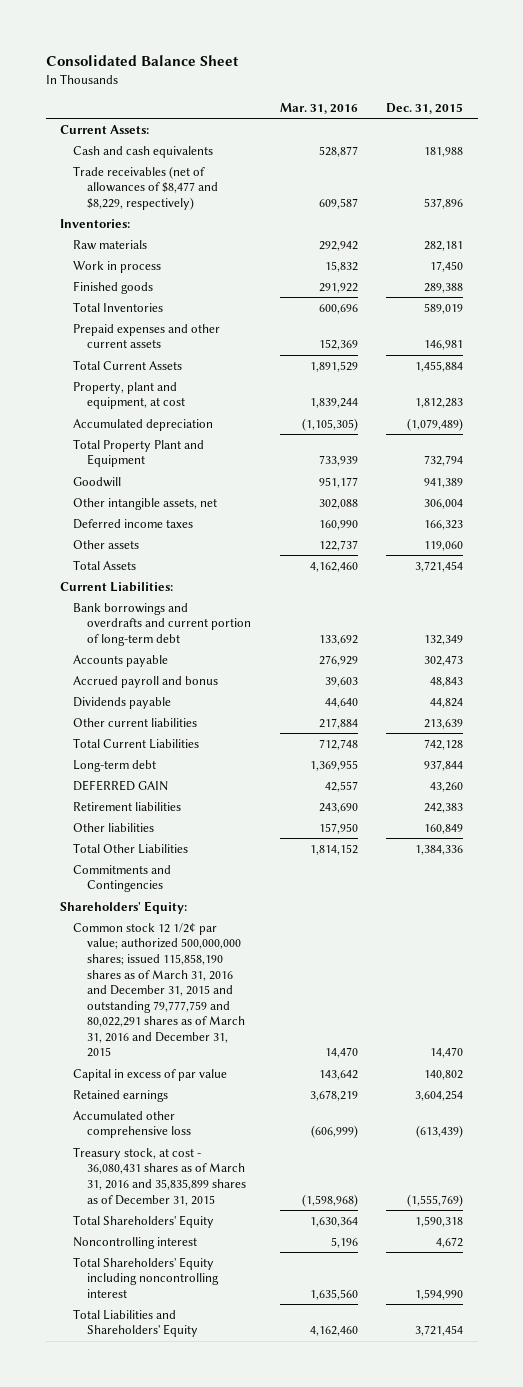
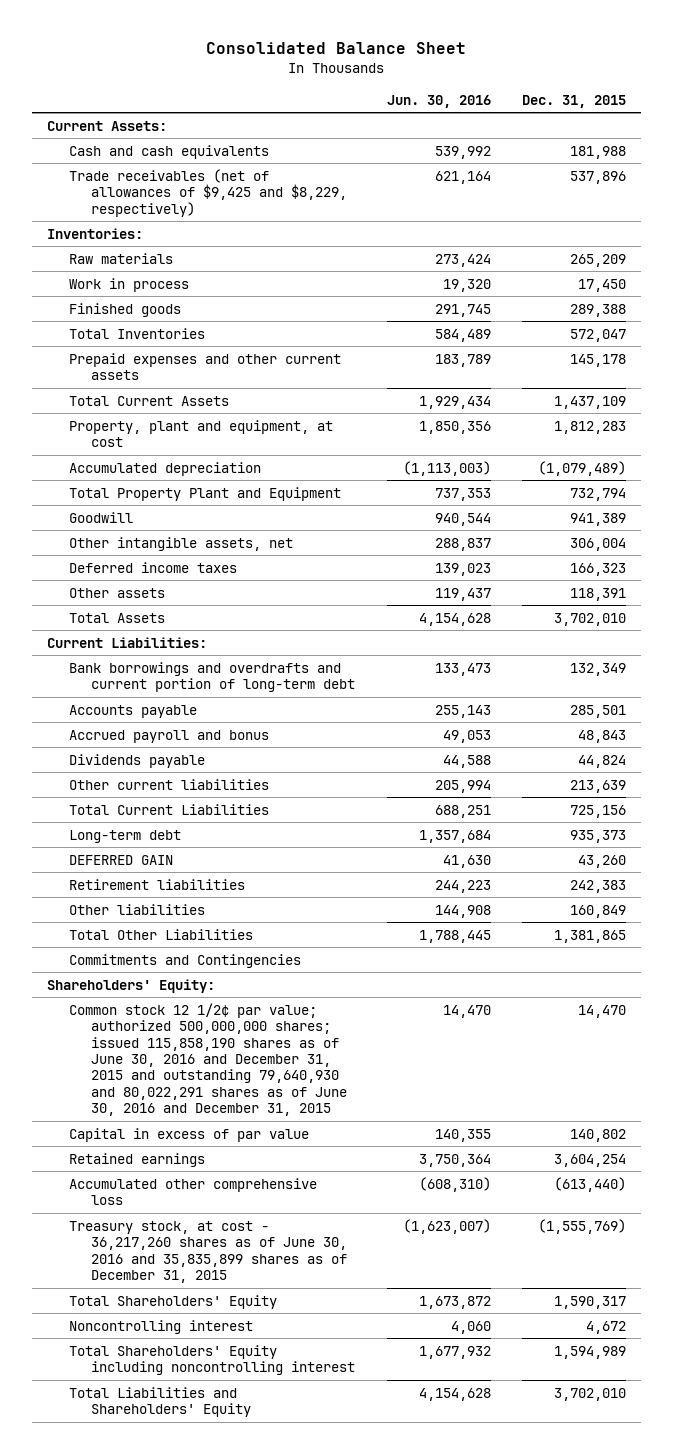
- | Mar. 31, 2016 | Dec. 31, 2015
+ | Jun. 30, 2016 | Dec. 31, 2015
- Trade receivables (net of allowances of $8,477 and $8,229, respectively) | 609,587 | 537,896
+ Trade receivables (net of allowances of $9,425 and $8,229, respectively) | 621,164 | 537,896
- Raw materials | 292,942 | 282,181
+ Raw materials | 273,424 | 265,209
- Total Inventories | 600,696 | 589,019
- Prepaid expenses and other current assets | 152,369 | 146,981
- Total Current Assets | 1,891,529 | 1,455,884
+ Total Inventories | 584,489 | 572,047
+ Prepaid expenses and other current assets | 183,789 | 145,178
+ Total Current Assets | 1,929,434 | 1,437,109
- Other assets | 122,737 | 119,060
- Total Assets | 4,162,460 | 3,721,454
+ Other assets | 119,437 | 118,391
+ Total Assets | 4,154,628 | 3,702,010
- Accounts payable | 276,929 | 302,473
+ Accounts payable | 255,143 | 285,501
- Total Current Liabilities | 712,748 | 742,128
- Long-term debt | 1,369,955 | 937,844
+ Total Current Liabilities | 688,251 | 725,156
+ Long-term debt | 1,357,684 | 935,373
- Total Other Liabilities | 1,814,152 | 1,384,336
+ Total Other Liabilities | 1,788,445 | 1,381,865
- Common stock 12 1/2¢ par value; authorized 500,000,000 shares; issued 115,858,190 shares as of March 31, 2016 and December 31, 2015 and outstanding 79,777,759 and 80,022,291 shares as of March 31, 2016 and December 31, 2015 | 14,470 | 14,470
+ Common stock 12 1/2¢ par value; authorized 500,000,000 shares; issued 115,858,190 shares as of June 30, 2016 and December 31, 2015 and outstanding 79,640,930 and 80,022,291 shares as of June 30, 2016 and December 31, 2015 | 14,470 | 14,470
- Accumulated other comprehensive loss | (606,999) | (613,439)
- Treasury stock, at cost - 36,080,431 shares as of March 31, 2016 and 35,835,899 shares as of December 31, 2015 | (1,598,968) | (1,555,769)
- Total Shareholders' Equity | 1,630,364 | 1,590,318
+ Accumulated other comprehensive loss | (608,310) | (613,440)
+ Treasury stock, at cost - 36,217,260 shares as of June 30, 2016 and 35,835,899 shares as of December 31, 2015 | (1,623,007) | (1,555,769)
+ Total Shareholders' Equity | 1,673,872 | 1,590,317
- Total Shareholders' Equity including noncontrolling interest | 1,635,560 | 1,594,990
- Total Liabilities and Shareholders' Equity | 4,162,460 | 3,721,454
+ Total Shareholders' Equity including noncontrolling interest | 1,677,932 | 1,594,989
+ Total Liabilities and Shareholders' Equity | 4,154,628 | 3,702,010

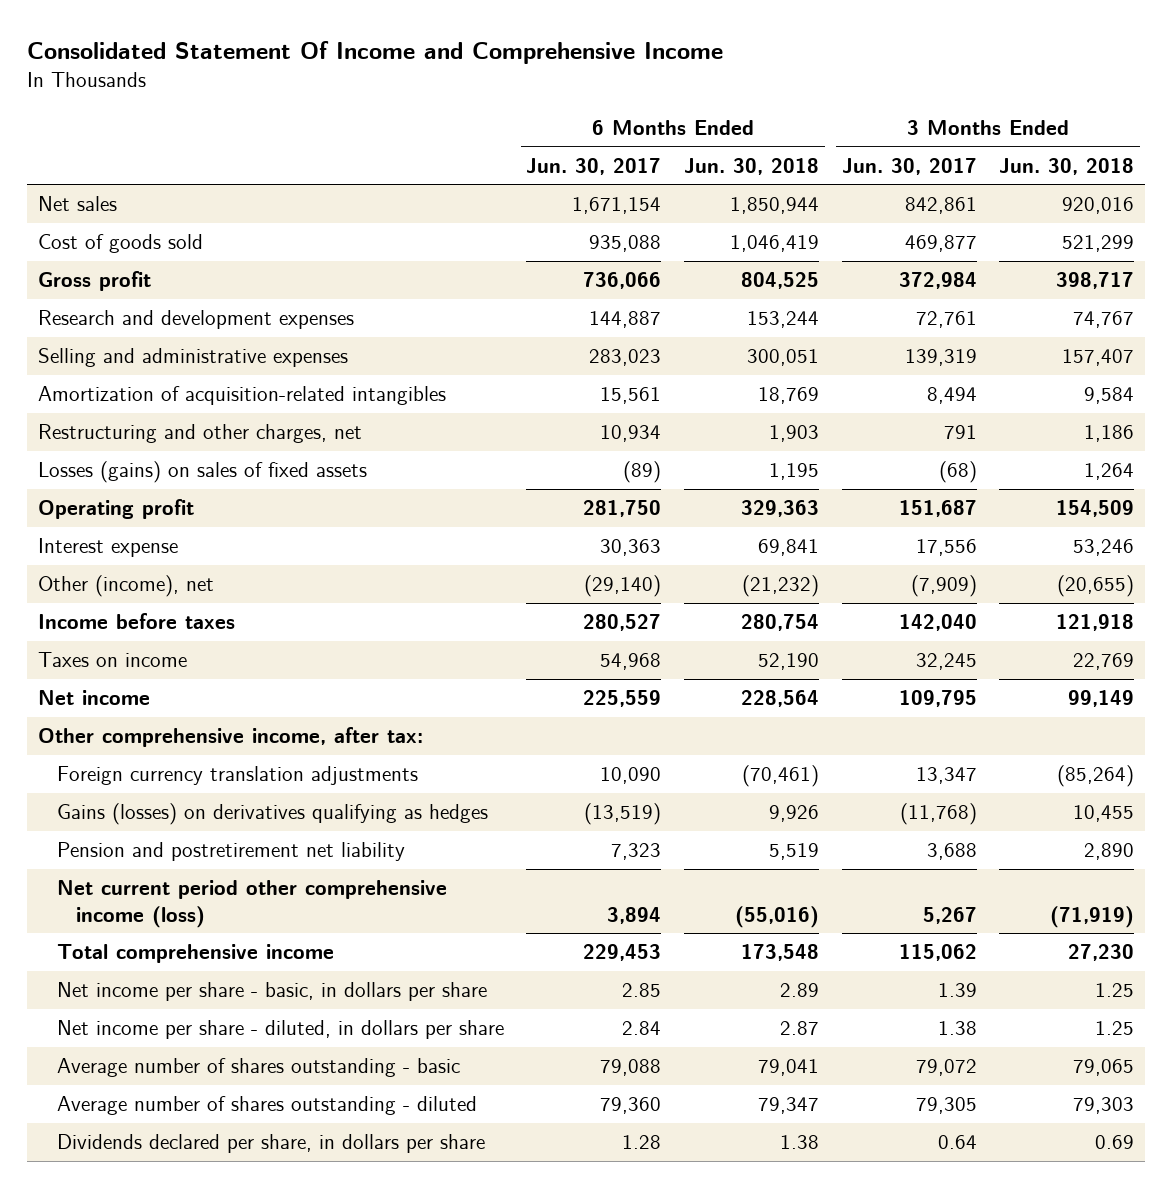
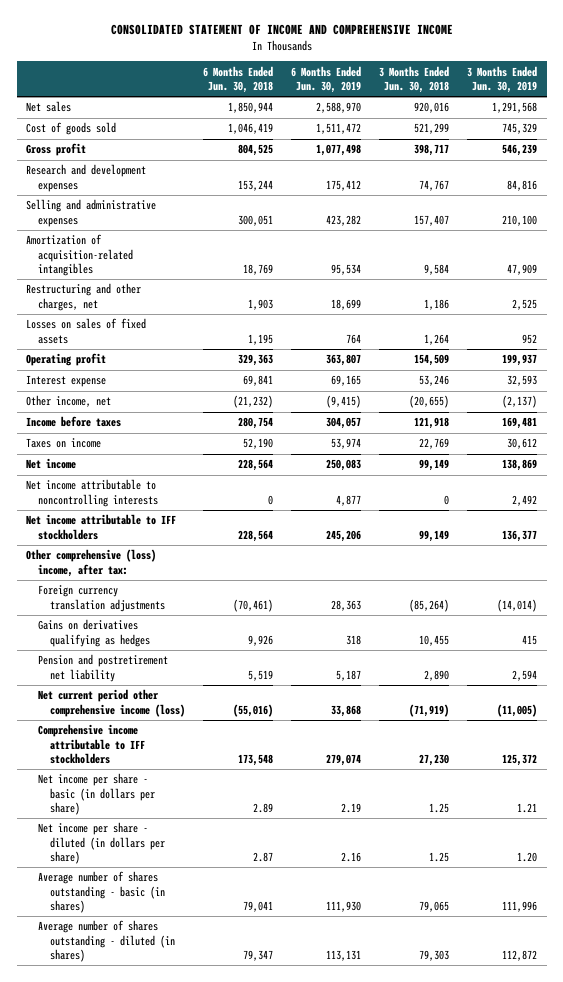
- Consolidated Statement Of Income and Comprehensive Income
+ CONSOLIDATED STATEMENT OF INCOME AND COMPREHENSIVE INCOME
- | 6 Months Ended Jun. 30, 2017 | 6 Months Ended Jun. 30, 2018 | 3 Months Ended Jun. 30, 2017 | 3 Months Ended Jun. 30, 2018
+ | 6 Months Ended Jun. 30, 2018 | 6 Months Ended Jun. 30, 2019 | 3 Months Ended Jun. 30, 2018 | 3 Months Ended Jun. 30, 2019
- Losses (gains) on sales of fixed assets | (89) | 1,195 | (68) | 1,264
+ Losses on sales of fixed assets | 1,195 | 764 | 1,264 | 952
- Other (income), net | (29,140) | (21,232) | (7,909) | (20,655)
+ Other income, net | (21,232) | (9,415) | (20,655) | (2,137)
- Other comprehensive income, after tax:
+ Net income attributable to noncontrolling interests | 0 | 4,877 | 0 | 2,492
+ Net income attributable to IFF stockholders | 228,564 | 245,206 | 99,149 | 136,377
+ Other comprehensive (loss) income, after tax:
- Gains (losses) on derivatives qualifying as hedges | (13,519) | 9,926 | (11,768) | 10,455
+ Gains on derivatives qualifying as hedges | 9,926 | 318 | 10,455 | 415
- Total comprehensive income | 229,453 | 173,548 | 115,062 | 27,230
- Net income per share - basic, in dollars per share | 2.85 | 2.89 | 1.39 | 1.25
- Net income per share - diluted, in dollars per share | 2.84 | 2.87 | 1.38 | 1.25
- Average number of shares outstanding - basic | 79,088 | 79,041 | 79,072 | 79,065
- Average number of shares outstanding - diluted | 79,360 | 79,347 | 79,305 | 79,303
- Dividends declared per share, in dollars per share | 1.28 | 1.38 | 0.64 | 0.69
+ Comprehensive income attributable to IFF stockholders | 173,548 | 279,074 | 27,230 | 125,372
+ Net income per share - basic (in dollars per share) | 2.89 | 2.19 | 1.25 | 1.21
+ Net income per share - diluted (in dollars per share) | 2.87 | 2.16 | 1.25 | 1.20
+ Average number of shares outstanding - basic (in shares) | 79,041 | 111,930 | 79,065 | 111,996
+ Average number of shares outstanding - diluted (in shares) | 79,347 | 113,131 | 79,303 | 112,872

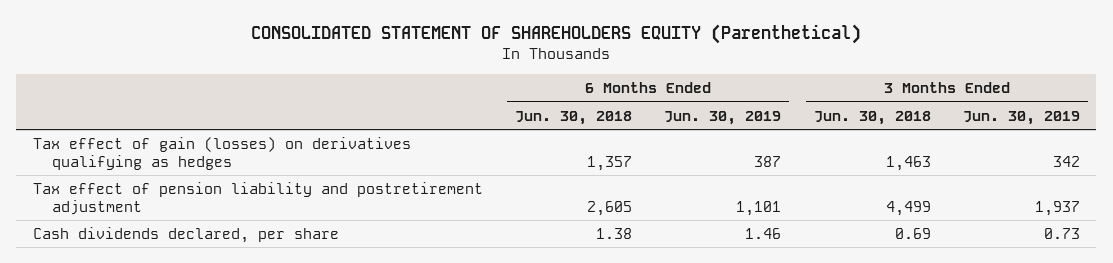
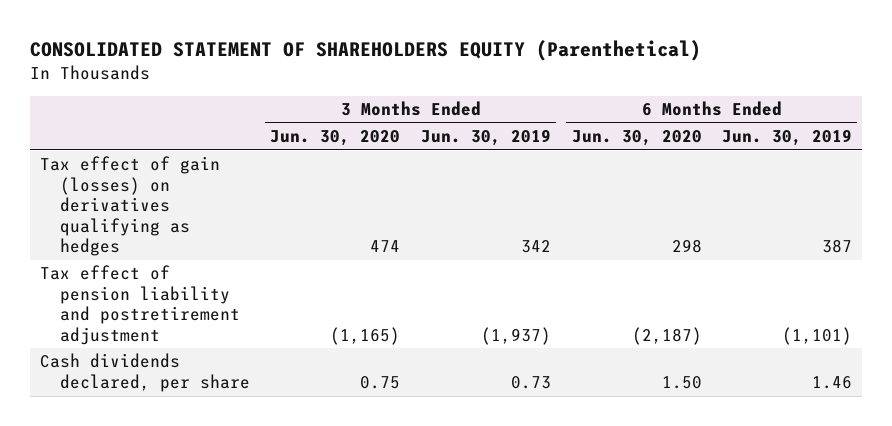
- | 6 Months Ended Jun. 30, 2018 | 6 Months Ended Jun. 30, 2019 | 3 Months Ended Jun. 30, 2018 | 3 Months Ended Jun. 30, 2019
+ | 3 Months Ended Jun. 30, 2020 | 3 Months Ended Jun. 30, 2019 | 6 Months Ended Jun. 30, 2020 | 6 Months Ended Jun. 30, 2019
- Tax effect of pension liability and postretirement adjustment | 2,605 | 1,101 | 4,499 | 1,937
+ Tax effect of pension liability and postretirement adjustment | (1,165) | (1,937) | (2,187) | (1,101)

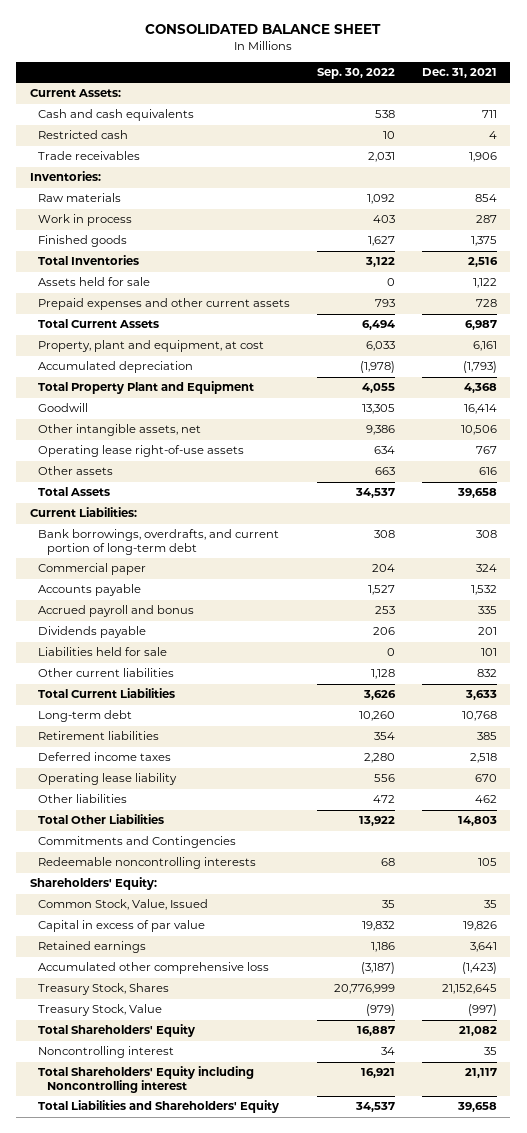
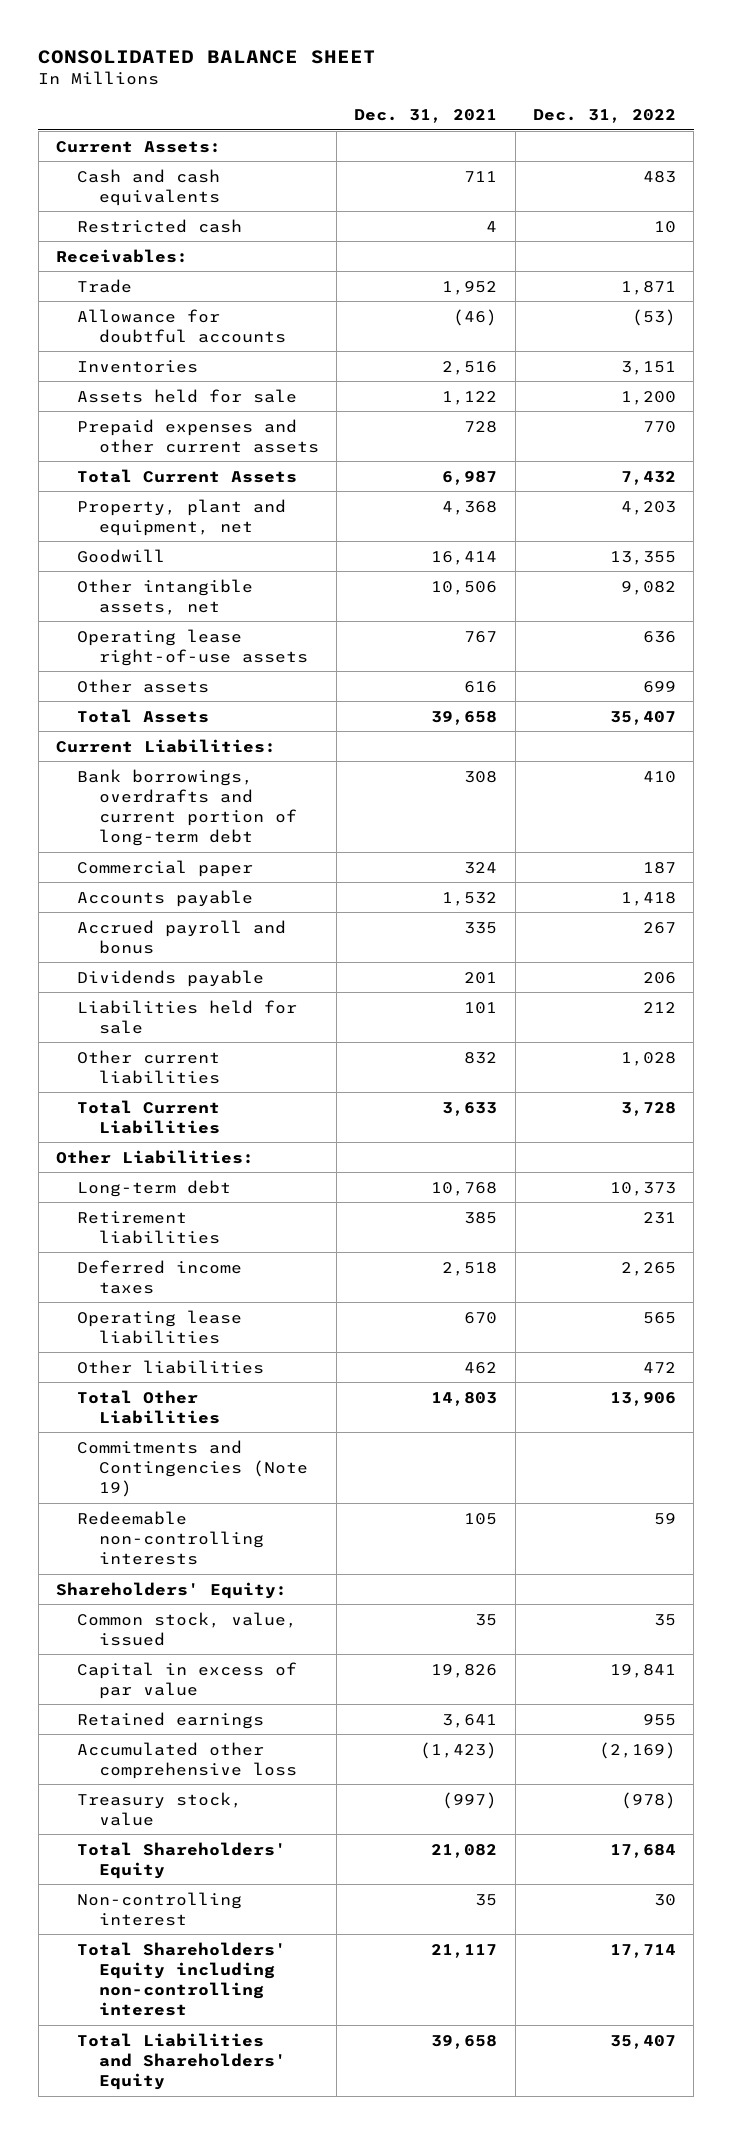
- | Sep. 30, 2022 | Dec. 31, 2021
+ | Dec. 31, 2021 | Dec. 31, 2022
- Trade receivables | 2,031 | 1,906
- Inventories:
- Raw materials | 1,092 | 854
- Work in process | 403 | 287
- Finished goods | 1,627 | 1,375
- Total Inventories | 3,122 | 2,516
+ Receivables:
+ Trade | 1,952 | 1,871
+ Allowance for doubtful accounts | (46) | (53)
+ Inventories | 2,516 | 3,151
- Property, plant and equipment, at cost | 6,033 | 6,161
- Accumulated depreciation | (1,978) | (1,793)
- Total Property Plant and Equipment | 4,055 | 4,368
+ Property, plant and equipment, net | 4,368 | 4,203
- Bank borrowings, overdrafts, and current portion of long-term debt | 308 | 308
+ Bank borrowings, overdrafts and current portion of long-term debt | 308 | 410
+ Other Liabilities:
- Operating lease liability | 556 | 670
+ Operating lease liabilities | 670 | 565
- Commitments and Contingencies
- Redeemable noncontrolling interests | 68 | 105
+ Commitments and Contingencies (Note 19)
+ Redeemable non-controlling interests | 105 | 59
- Common Stock, Value, Issued | 35 | 35
+ Common stock, value, issued | 35 | 35
- Treasury Stock, Shares | 20,776,999 | 21,152,645
- Treasury Stock, Value | (979) | (997)
+ Treasury stock, value | (997) | (978)
- Noncontrolling interest | 34 | 35
- Total Shareholders' Equity including Noncontrolling interest | 16,921 | 21,117
+ Non-controlling interest | 35 | 30
+ Total Shareholders' Equity including non-controlling interest | 21,117 | 17,714

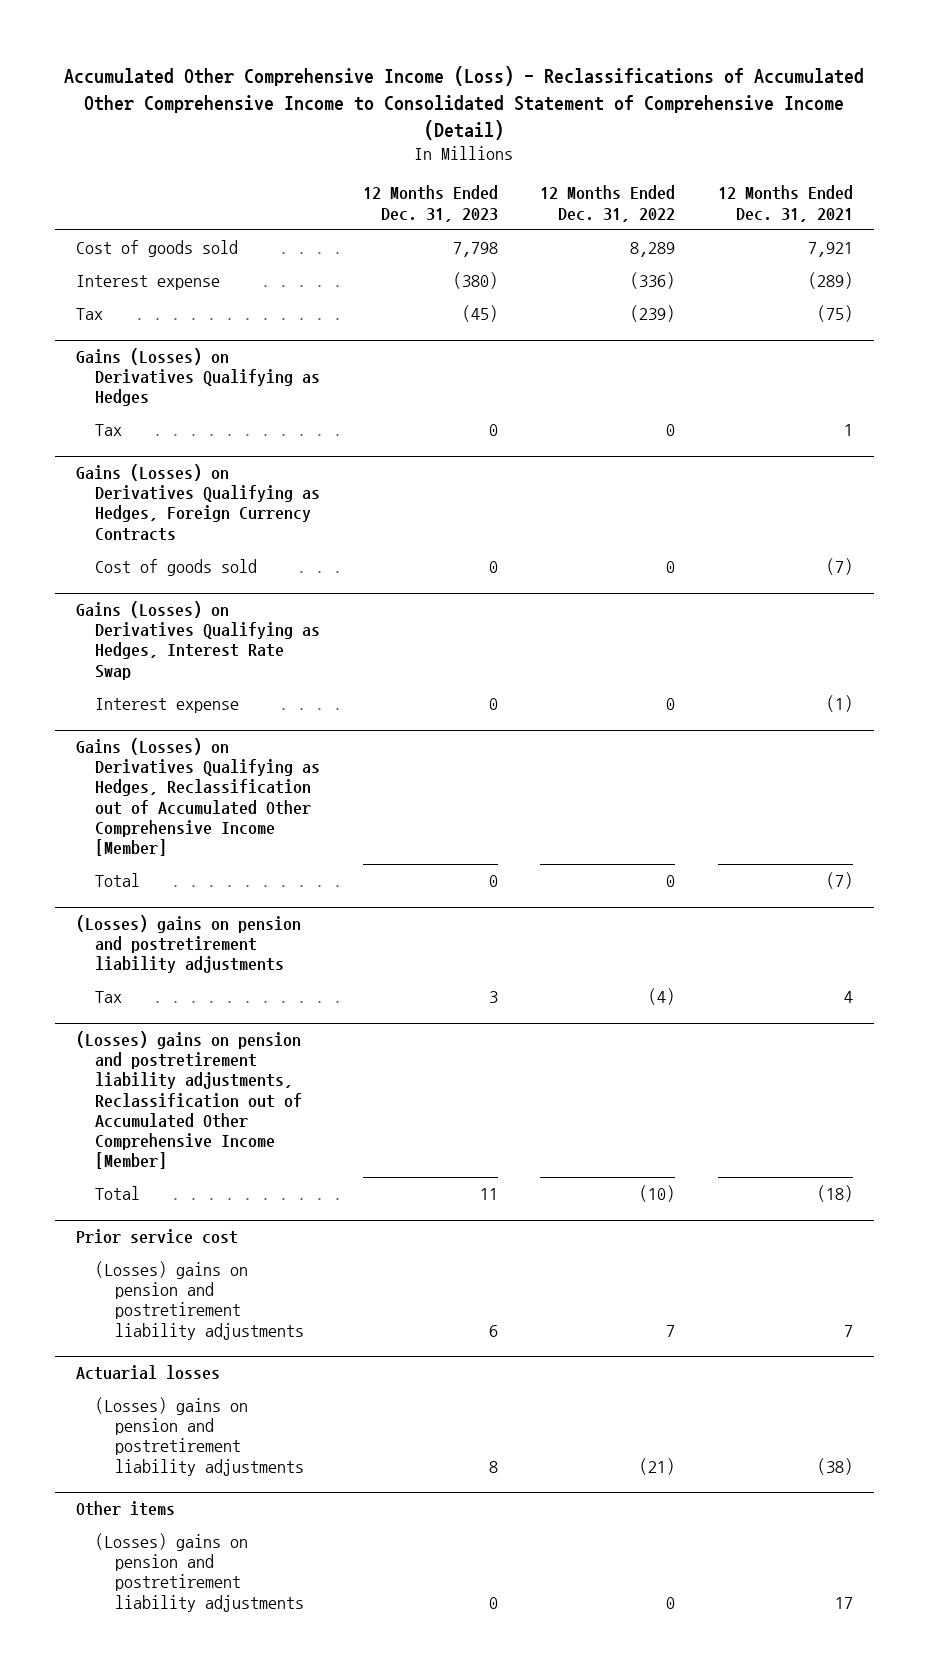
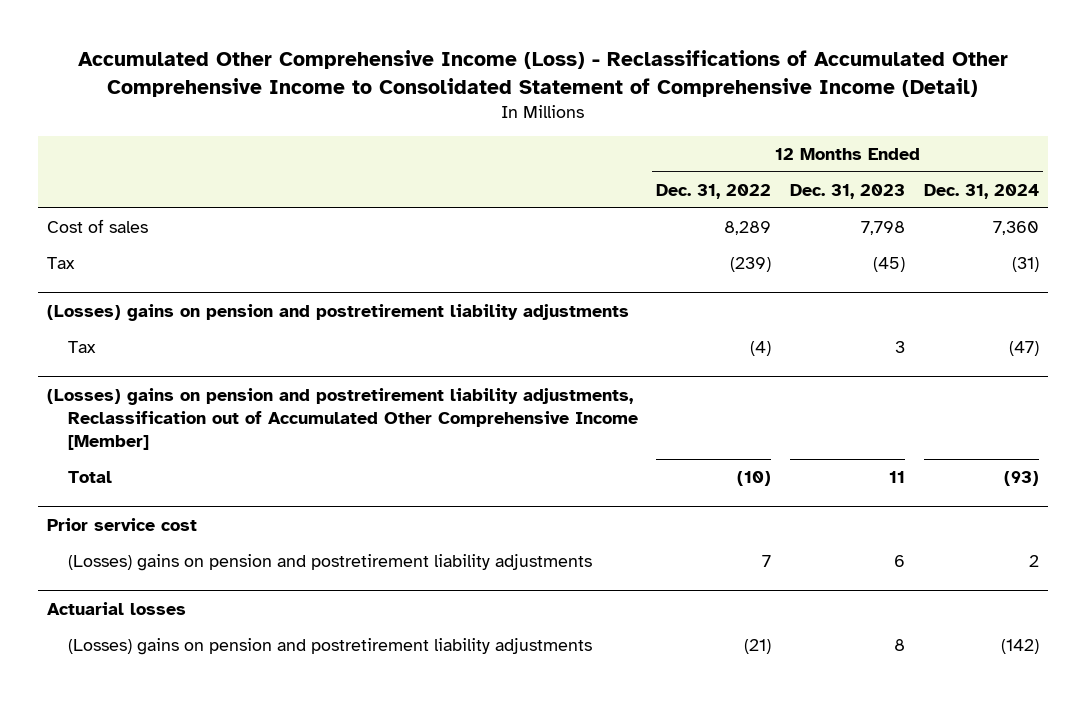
- | 12 Months Ended Dec. 31, 2023 | 12 Months Ended Dec. 31, 2022 | 12 Months Ended Dec. 31, 2021
+ | 12 Months Ended Dec. 31, 2022 | 12 Months Ended Dec. 31, 2023 | 12 Months Ended Dec. 31, 2024
- Cost of goods sold | 7,798 | 8,289 | 7,921
- Interest expense | (380) | (336) | (289)
+ Cost of sales | 8,289 | 7,798 | 7,360
- Gains (Losses) on Derivatives Qualifying as Hedges
- Tax | 0 | 0 | 1
- Gains (Losses) on Derivatives Qualifying as Hedges, Foreign Currency Contracts
- Cost of goods sold | 0 | 0 | (7)
- Gains (Losses) on Derivatives Qualifying as Hedges, Interest Rate Swap
- Interest expense | 0 | 0 | (1)
- Gains (Losses) on Derivatives Qualifying as Hedges, Reclassification out of Accumulated Other Comprehensive Income [Member]
- Total | 0 | 0 | (7)
- Other items
- (Losses) gains on pension and postretirement liability adjustments | 0 | 0 | 17

